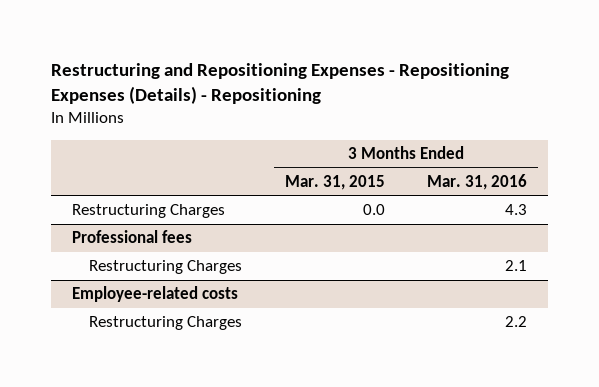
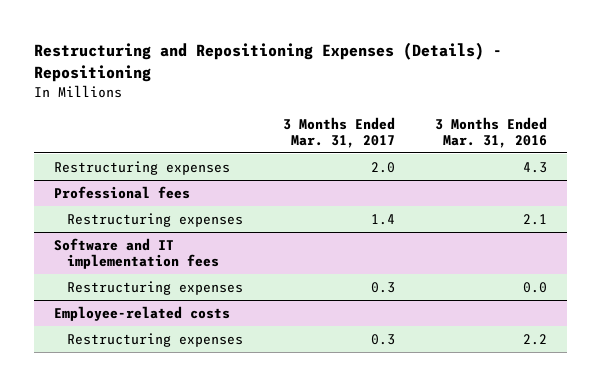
- Restructuring and Repositioning Expenses - Repositioning Expenses (Details) - Repositioning
+ Restructuring and Repositioning Expenses (Details) - Repositioning
- | 3 Months Ended Mar. 31, 2015 | 3 Months Ended Mar. 31, 2016
+ | 3 Months Ended Mar. 31, 2017 | 3 Months Ended Mar. 31, 2016
- Restructuring Charges | 0.0 | 4.3
+ Restructuring expenses | 2.0 | 4.3
@ Professional fees
- Restructuring Charges | | 2.1
+ Restructuring expenses | 1.4 | 2.1
+ Software and IT implementation fees
+ Restructuring expenses | 0.3 | 0.0
@ Employee-related costs
- Restructuring Charges | | 2.2
+ Restructuring expenses | 0.3 | 2.2

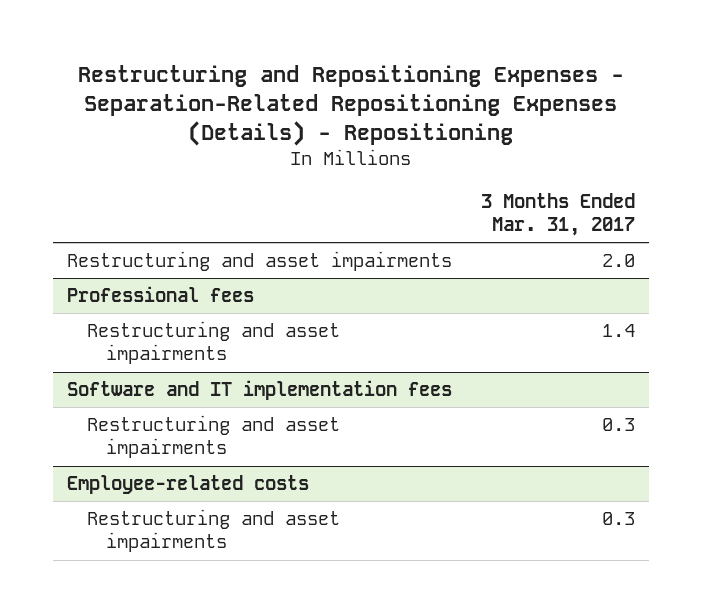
- Restructuring and Repositioning Expenses (Details) - Repositioning
+ Restructuring and Repositioning Expenses - Separation-Related Repositioning Expenses (Details) - Repositioning
- | 3 Months Ended Mar. 31, 2017 | 3 Months Ended Mar. 31, 2016
+ | 3 Months Ended Mar. 31, 2017
- Restructuring expenses | 2.0 | 4.3
+ Restructuring and asset impairments | 2.0
@ Professional fees
- Restructuring expenses | 1.4 | 2.1
+ Restructuring and asset impairments | 1.4
@ Software and IT implementation fees
- Restructuring expenses | 0.3 | 0.0
+ Restructuring and asset impairments | 0.3
@ Employee-related costs
- Restructuring expenses | 0.3 | 2.2
+ Restructuring and asset impairments | 0.3

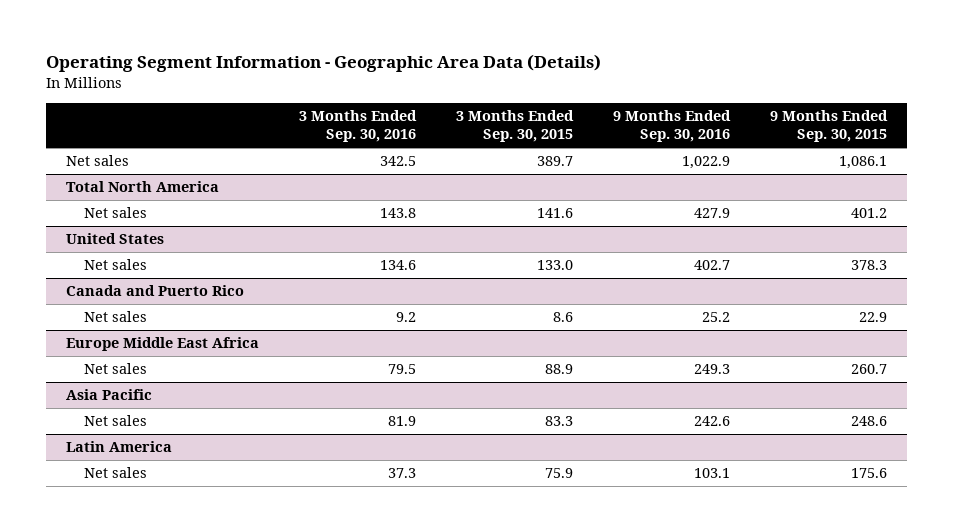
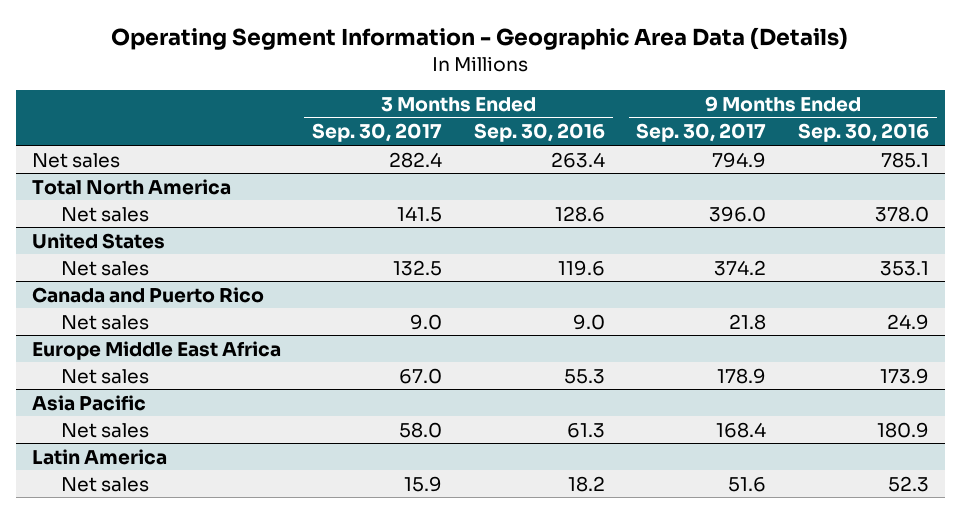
- | 3 Months Ended Sep. 30, 2016 | 3 Months Ended Sep. 30, 2015 | 9 Months Ended Sep. 30, 2016 | 9 Months Ended Sep. 30, 2015
+ | 3 Months Ended Sep. 30, 2017 | 3 Months Ended Sep. 30, 2016 | 9 Months Ended Sep. 30, 2017 | 9 Months Ended Sep. 30, 2016
- Net sales | 342.5 | 389.7 | 1,022.9 | 1,086.1
+ Net sales | 282.4 | 263.4 | 794.9 | 785.1
@ Total North America
- Net sales | 143.8 | 141.6 | 427.9 | 401.2
+ Net sales | 141.5 | 128.6 | 396.0 | 378.0
@ United States
- Net sales | 134.6 | 133.0 | 402.7 | 378.3
+ Net sales | 132.5 | 119.6 | 374.2 | 353.1
@ Canada and Puerto Rico
- Net sales | 9.2 | 8.6 | 25.2 | 22.9
+ Net sales | 9.0 | 9.0 | 21.8 | 24.9
@ Europe Middle East Africa
- Net sales | 79.5 | 88.9 | 249.3 | 260.7
+ Net sales | 67.0 | 55.3 | 178.9 | 173.9
@ Asia Pacific
- Net sales | 81.9 | 83.3 | 242.6 | 248.6
+ Net sales | 58.0 | 61.3 | 168.4 | 180.9
@ Latin America
- Net sales | 37.3 | 75.9 | 103.1 | 175.6
+ Net sales | 15.9 | 18.2 | 51.6 | 52.3

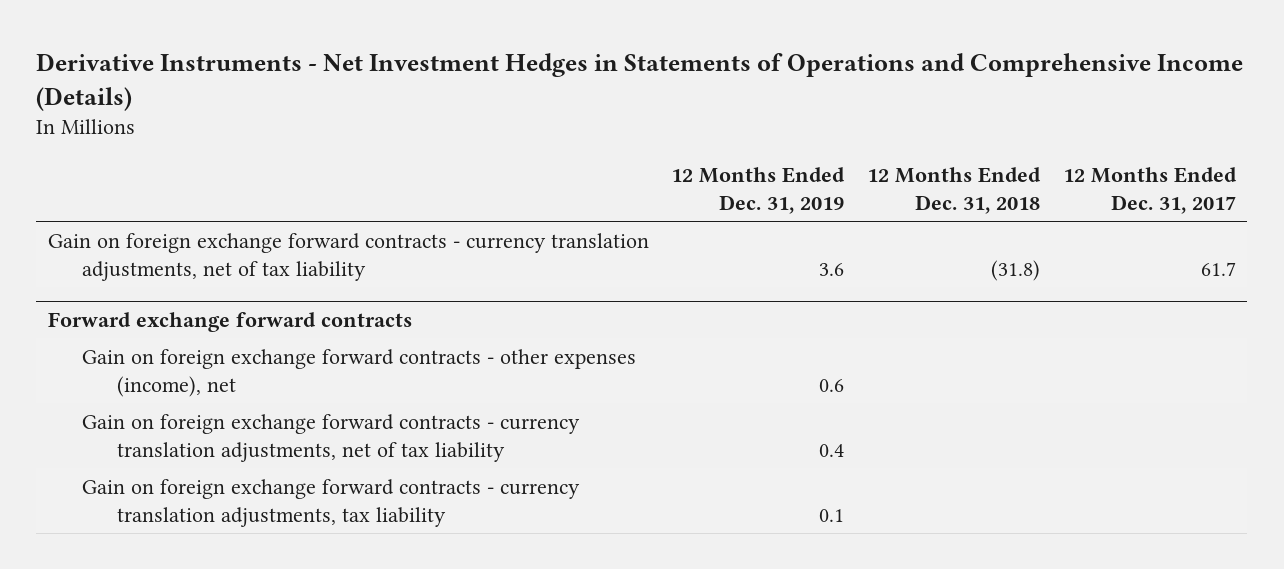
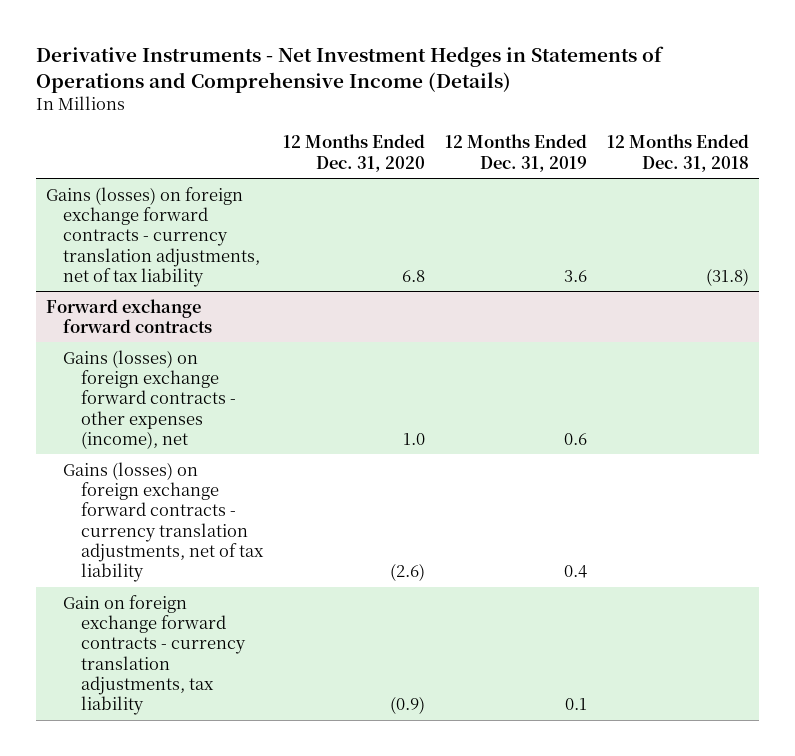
- | 12 Months Ended Dec. 31, 2019 | 12 Months Ended Dec. 31, 2018 | 12 Months Ended Dec. 31, 2017
+ | 12 Months Ended Dec. 31, 2020 | 12 Months Ended Dec. 31, 2019 | 12 Months Ended Dec. 31, 2018
- Gain on foreign exchange forward contracts - currency translation adjustments, net of tax liability | 3.6 | (31.8) | 61.7
+ Gains (losses) on foreign exchange forward contracts - currency translation adjustments, net of tax liability | 6.8 | 3.6 | (31.8)
@ Forward exchange forward contracts
- Gain on foreign exchange forward contracts - other expenses (income), net | 0.6 | |
- Gain on foreign exchange forward contracts - currency translation adjustments, net of tax liability | 0.4 | |
+ Gains (losses) on foreign exchange forward contracts - other expenses (income), net | 1.0 | 0.6 |
+ Gains (losses) on foreign exchange forward contracts - currency translation adjustments, net of tax liability | (2.6) | 0.4 |

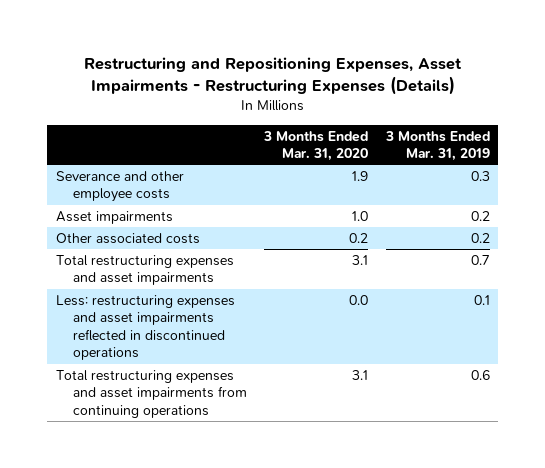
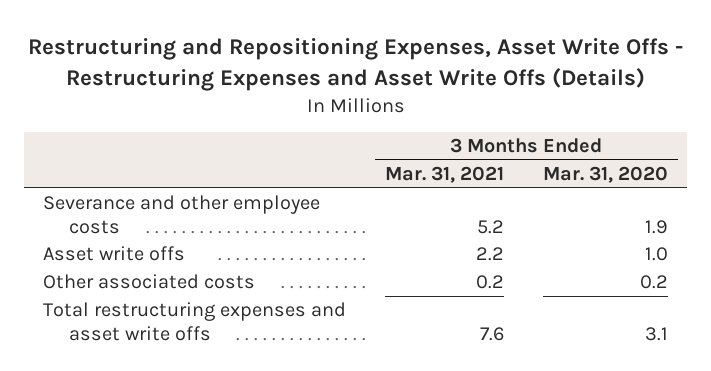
- Restructuring and Repositioning Expenses, Asset Impairments - Restructuring Expenses (Details)
+ Restructuring and Repositioning Expenses, Asset Write Offs - Restructuring Expenses and Asset Write Offs (Details)
- | 3 Months Ended Mar. 31, 2020 | 3 Months Ended Mar. 31, 2019
+ | 3 Months Ended Mar. 31, 2021 | 3 Months Ended Mar. 31, 2020
- Asset impairments | 1.0 | 0.2
+ Asset write offs | 2.2 | 1.0
- Total restructuring expenses and asset impairments | 3.1 | 0.7
- Less: restructuring expenses and asset impairments reflected in discontinued operations | 0.0 | 0.1
- Total restructuring expenses and asset impairments from continuing operations | 3.1 | 0.6
+ Total restructuring expenses and asset write offs | 7.6 | 3.1

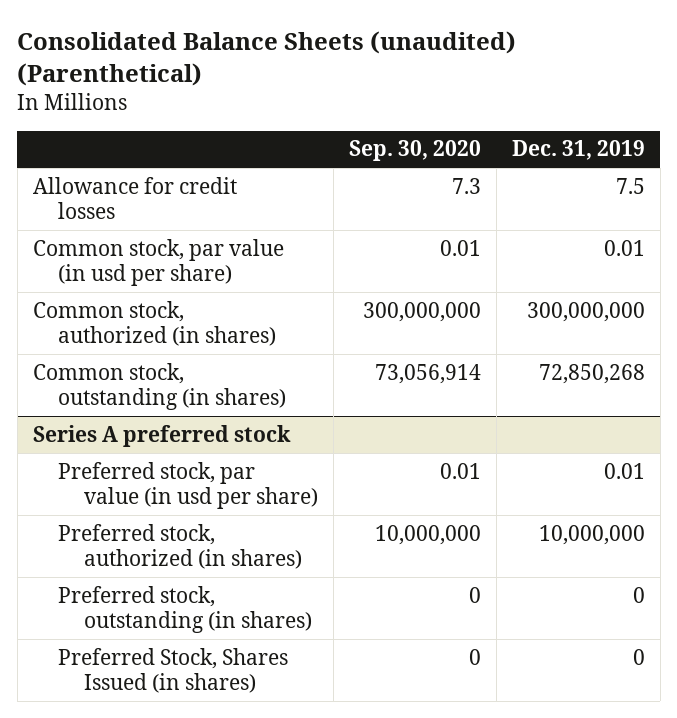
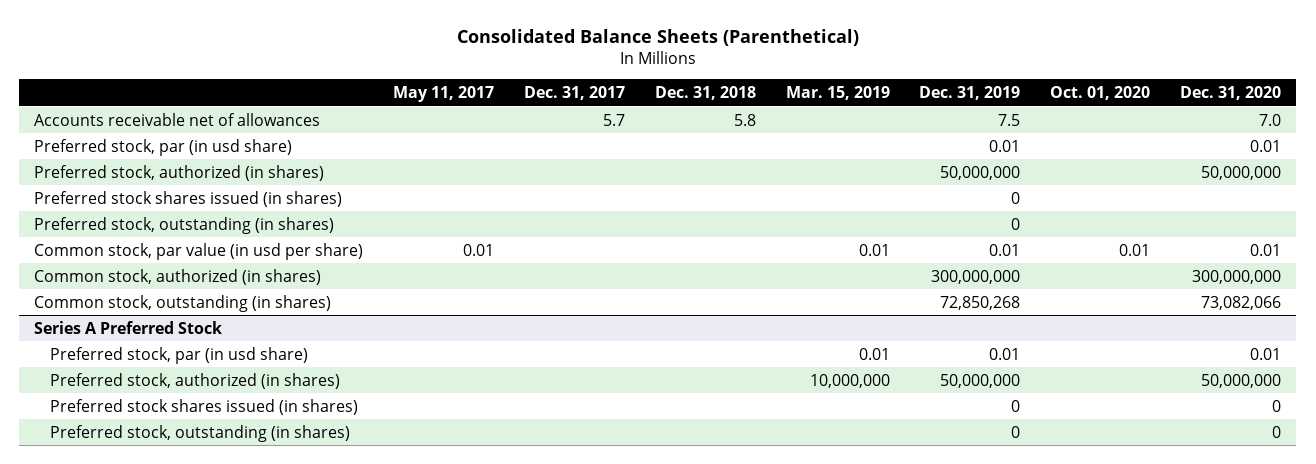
- Consolidated Balance Sheets (unaudited) (Parenthetical)
+ Consolidated Balance Sheets (Parenthetical)
- | Sep. 30, 2020 | Dec. 31, 2019
+ | May 11, 2017 | Dec. 31, 2017 | Dec. 31, 2018 | Mar. 15, 2019 | Dec. 31, 2019 | Oct. 01, 2020 | Dec. 31, 2020
- Allowance for credit losses | 7.3 | 7.5
+ Accounts receivable net of allowances | | 5.7 | 5.8 | | 7.5 | | 7.0
+ Preferred stock, par (in usd share) | | | | | 0.01 | | 0.01
+ Preferred stock, authorized (in shares) | | | | | 50,000,000 | | 50,000,000
+ Preferred stock shares issued (in shares) | | | | | 0 | |
+ Preferred stock, outstanding (in shares) | | | | | 0 | |
- Series A preferred stock
- Preferred stock, par value (in usd per share) | 0.01 | 0.01
- Preferred stock, authorized (in shares) | 10,000,000 | 10,000,000
+ Series A Preferred Stock
+ Preferred stock, par (in usd share) | | | | 0.01 | 0.01 | | 0.01
+ Preferred stock, authorized (in shares) | | | | 10,000,000 | 50,000,000 | | 50,000,000
+ Preferred stock shares issued (in shares) | | | | | 0 | | 0
- Preferred Stock, Shares Issued (in shares) | 0 | 0

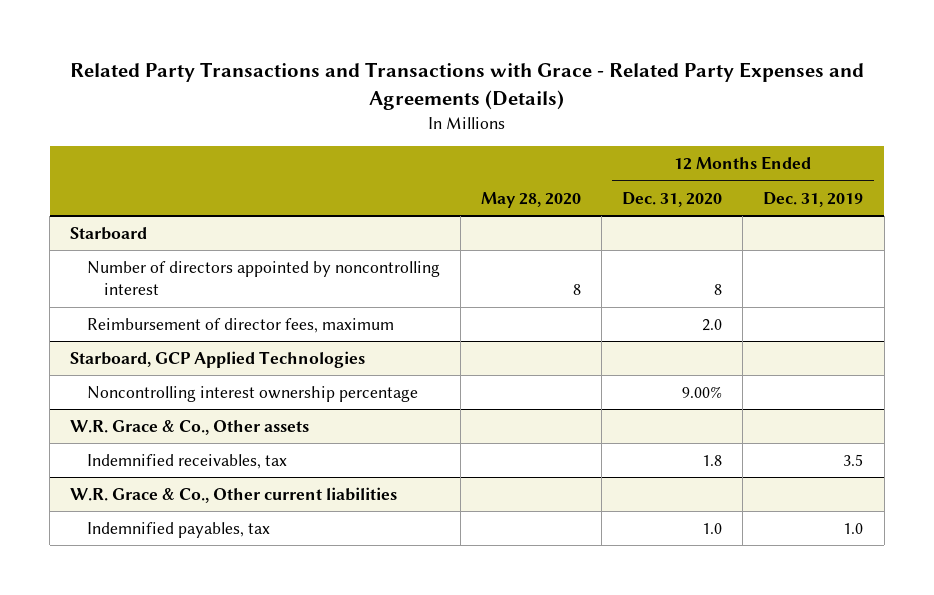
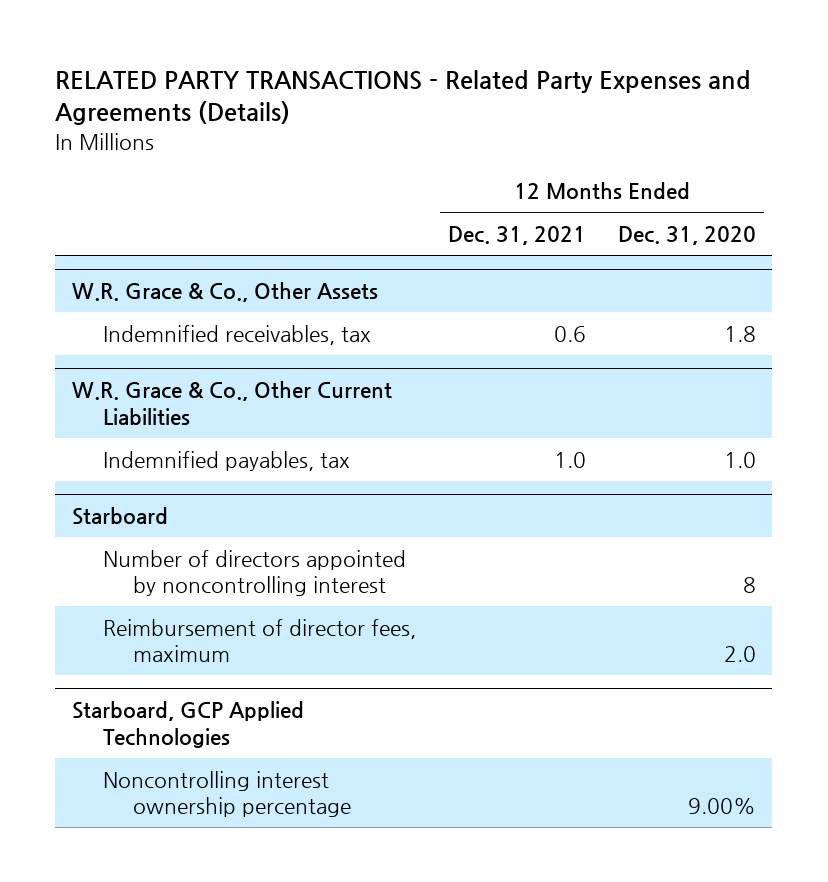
- Related Party Transactions and Transactions with Grace - Related Party Expenses and Agreements (Details)
+ RELATED PARTY TRANSACTIONS - Related Party Expenses and Agreements (Details)
- | May 28, 2020 | 12 Months Ended Dec. 31, 2020 | 12 Months Ended Dec. 31, 2019
+ | 12 Months Ended Dec. 31, 2021 | 12 Months Ended Dec. 31, 2020
+ W.R. Grace & Co., Other Assets
+ Indemnified receivables, tax | 0.6 | 1.8
+ W.R. Grace & Co., Other Current Liabilities
+ Indemnified payables, tax | 1.0 | 1.0
- W.R. Grace & Co., Other assets
- Indemnified receivables, tax | | 1.8 | 3.5
- W.R. Grace & Co., Other current liabilities
- Indemnified payables, tax | | 1.0 | 1.0

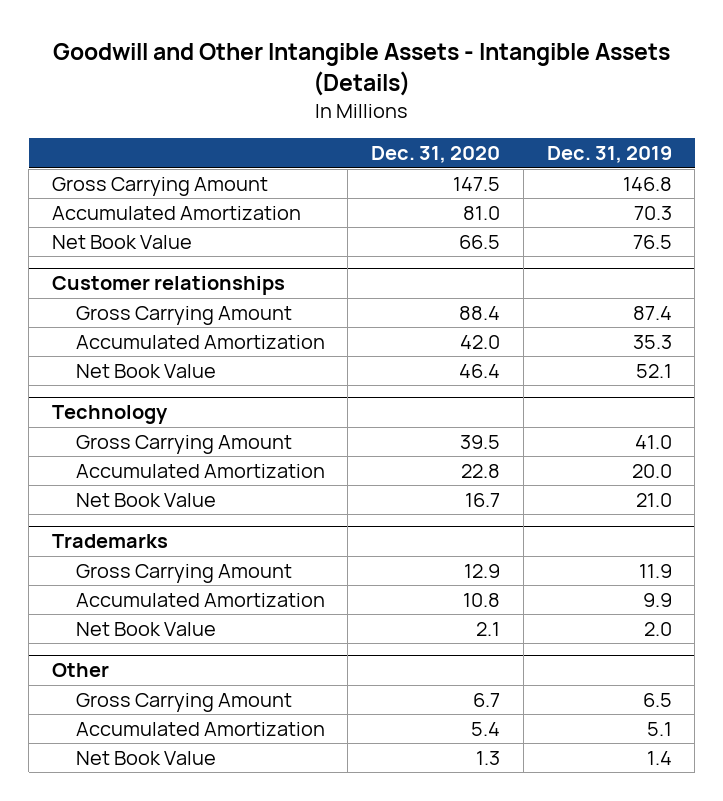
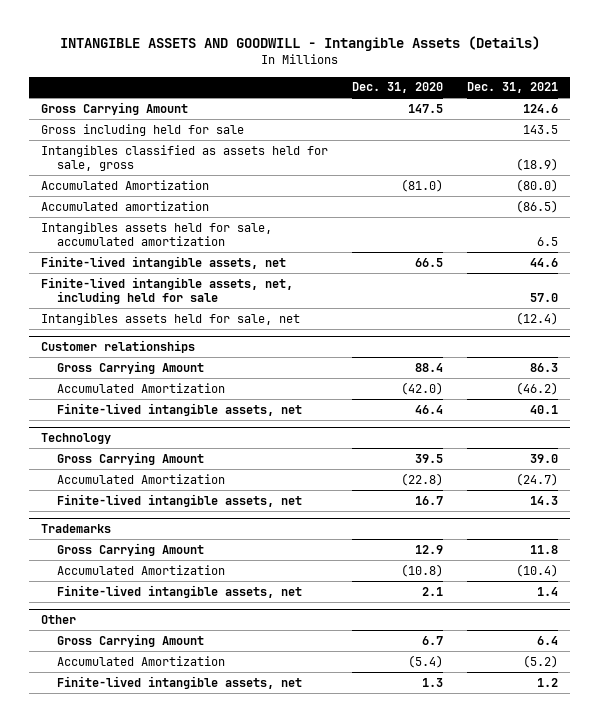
- Goodwill and Other Intangible Assets - Intangible Assets (Details)
+ INTANGIBLE ASSETS AND GOODWILL - Intangible Assets (Details)
- | Dec. 31, 2020 | Dec. 31, 2019
+ | Dec. 31, 2020 | Dec. 31, 2021
- Accumulated Amortization | 81.0 | 70.3
- Net Book Value | 66.5 | 76.5
+ Gross including held for sale | | 143.5
+ Intangibles classified as assets held for sale, gross | | (18.9)
+ Accumulated Amortization | (81.0) | (80.0)
+ Accumulated amortization | | (86.5)
+ Intangibles assets held for sale, accumulated amortization | | 6.5
+ Finite-lived intangible assets, net | 66.5 | 44.6
+ Finite-lived intangible assets, net, including held for sale | | 57.0
+ Intangibles assets held for sale, net | | (12.4)
@ Customer relationships
- Accumulated Amortization | 42.0 | 35.3
- Net Book Value | 46.4 | 52.1
+ Accumulated Amortization | (42.0) | (46.2)
+ Finite-lived intangible assets, net | 46.4 | 40.1
@ Technology
- Accumulated Amortization | 22.8 | 20.0
- Net Book Value | 16.7 | 21.0
+ Accumulated Amortization | (22.8) | (24.7)
+ Finite-lived intangible assets, net | 16.7 | 14.3
@ Trademarks
- Accumulated Amortization | 10.8 | 9.9
- Net Book Value | 2.1 | 2.0
+ Accumulated Amortization | (10.8) | (10.4)
+ Finite-lived intangible assets, net | 2.1 | 1.4
@ Other
- Accumulated Amortization | 5.4 | 5.1
- Net Book Value | 1.3 | 1.4
+ Accumulated Amortization | (5.4) | (5.2)
+ Finite-lived intangible assets, net | 1.3 | 1.2

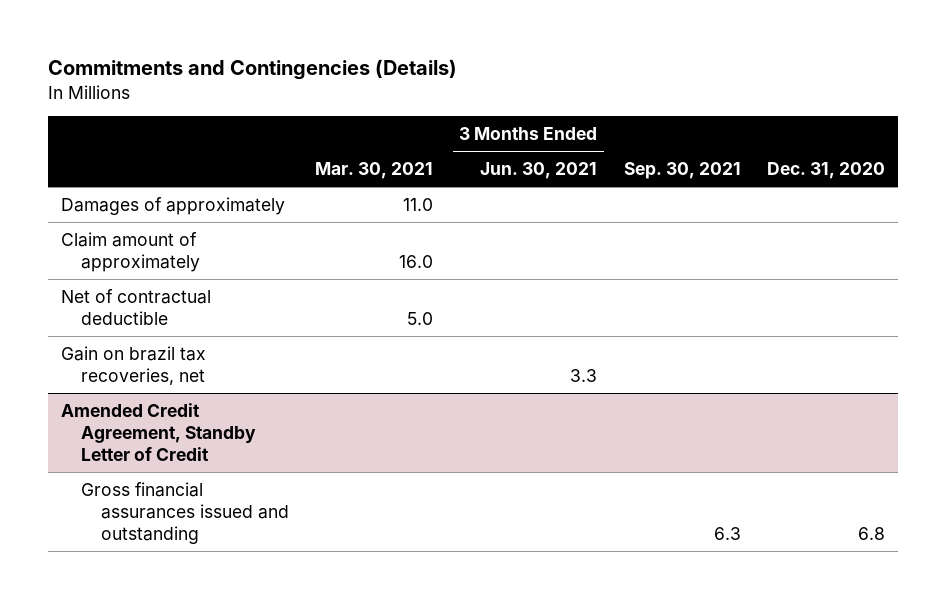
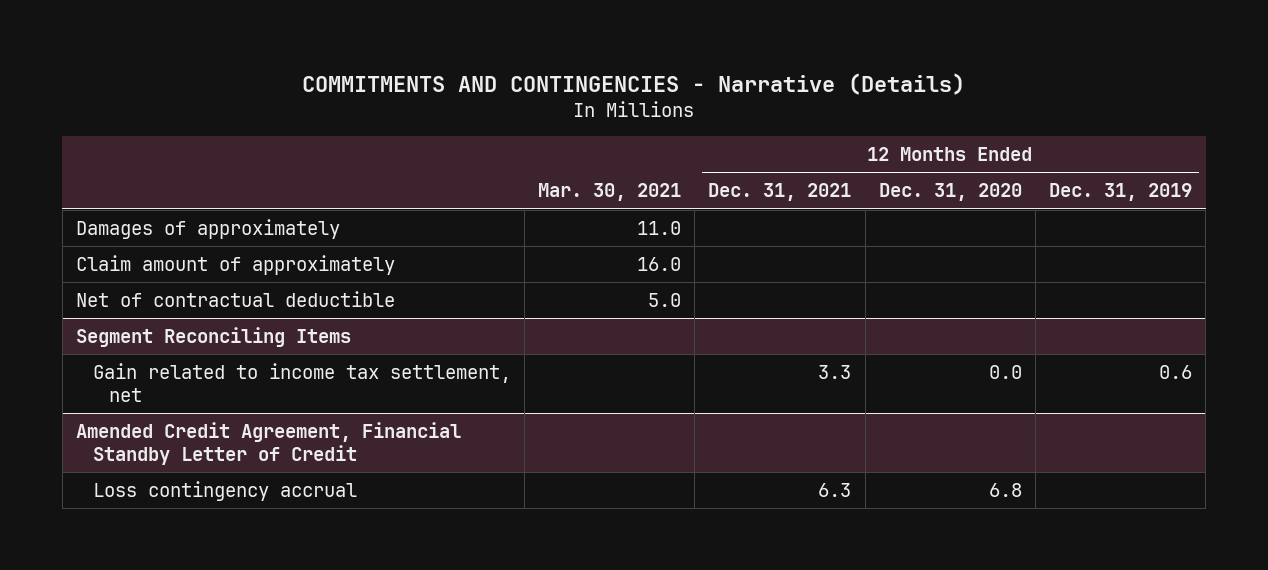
- Commitments and Contingencies (Details)
+ COMMITMENTS AND CONTINGENCIES - Narrative (Details)
- | Mar. 30, 2021 | 3 Months Ended Jun. 30, 2021 | Sep. 30, 2021 | Dec. 31, 2020
+ | Mar. 30, 2021 | 12 Months Ended Dec. 31, 2021 | 12 Months Ended Dec. 31, 2020 | 12 Months Ended Dec. 31, 2019
- Gain on brazil tax recoveries, net | | 3.3 | |
- Amended Credit Agreement, Standby Letter of Credit
- Gross financial assurances issued and outstanding | | | 6.3 | 6.8
+ Segment Reconciling Items
+ Gain related to income tax settlement, net | | 3.3 | 0.0 | 0.6
+ Amended Credit Agreement, Financial Standby Letter of Credit
+ Loss contingency accrual | | 6.3 | 6.8 |

